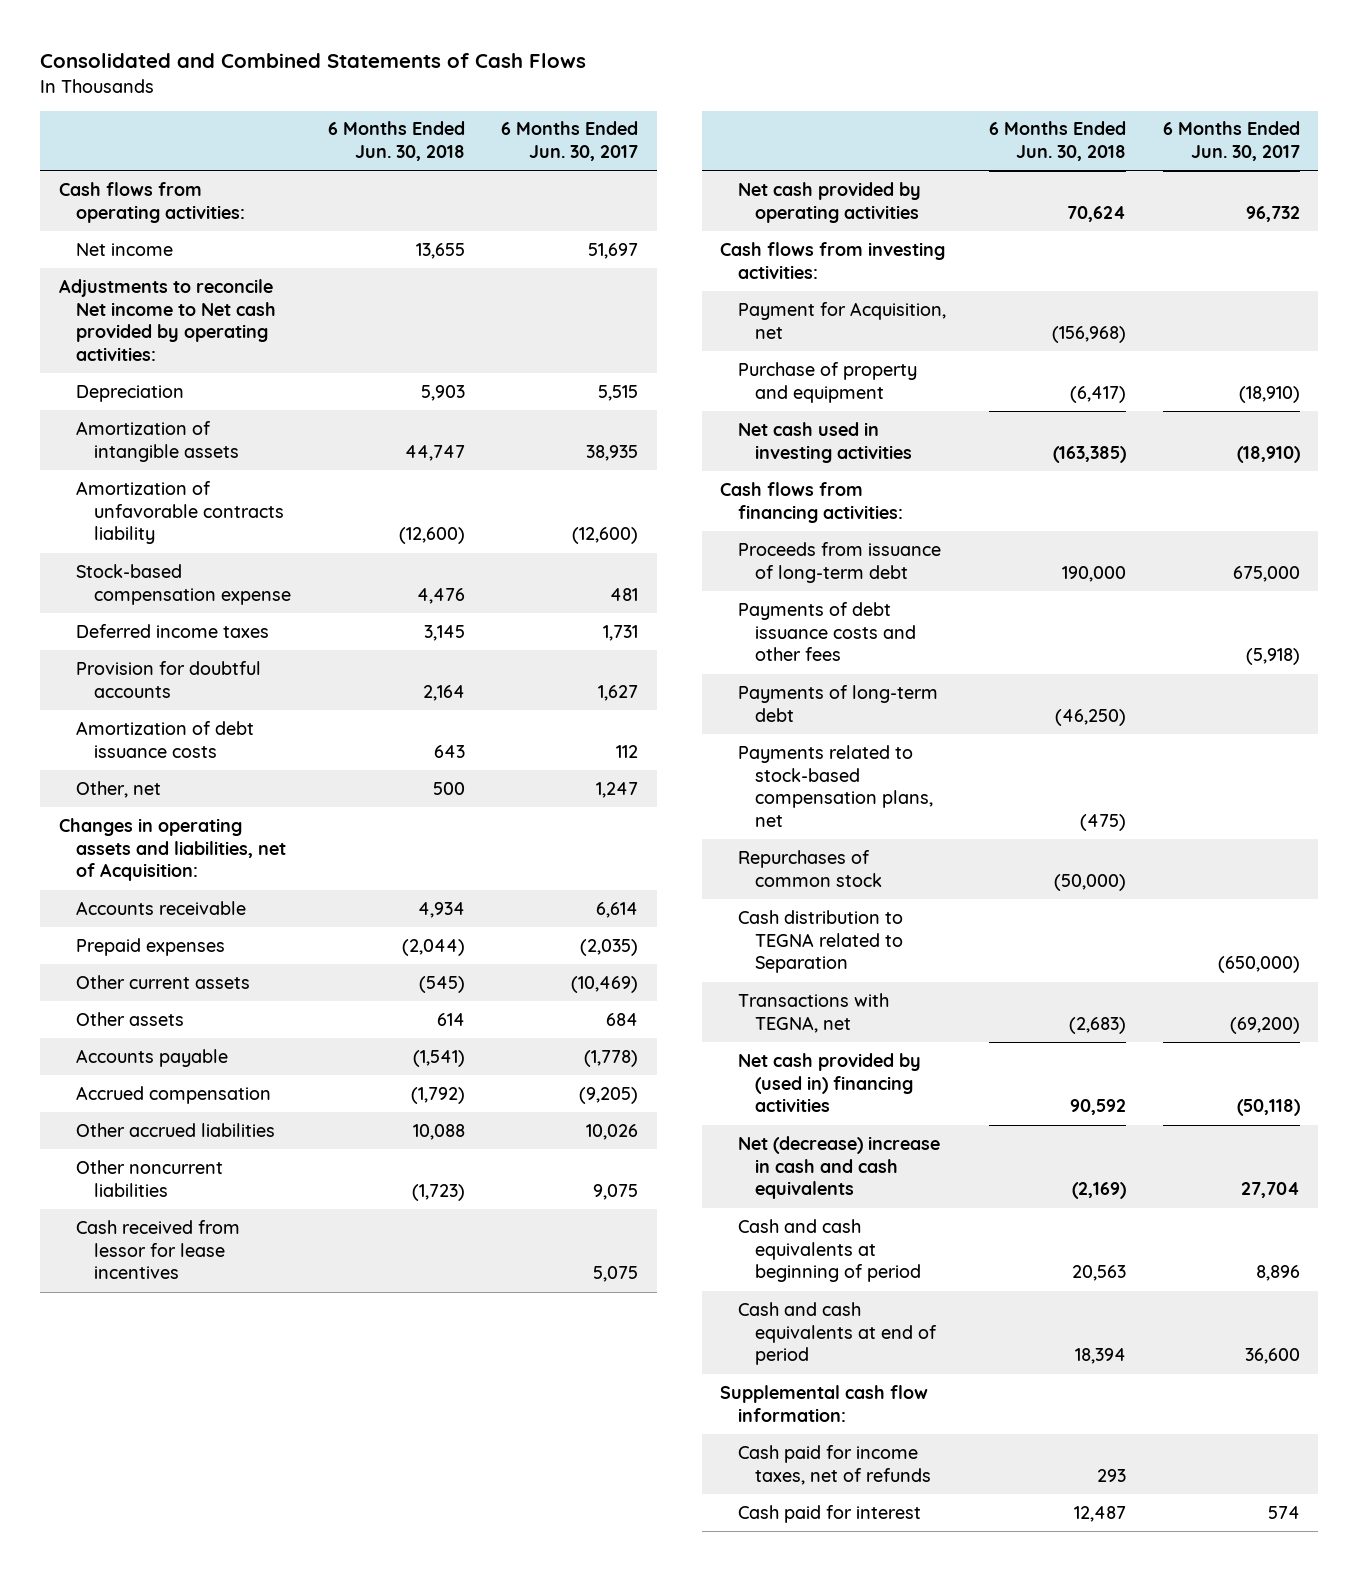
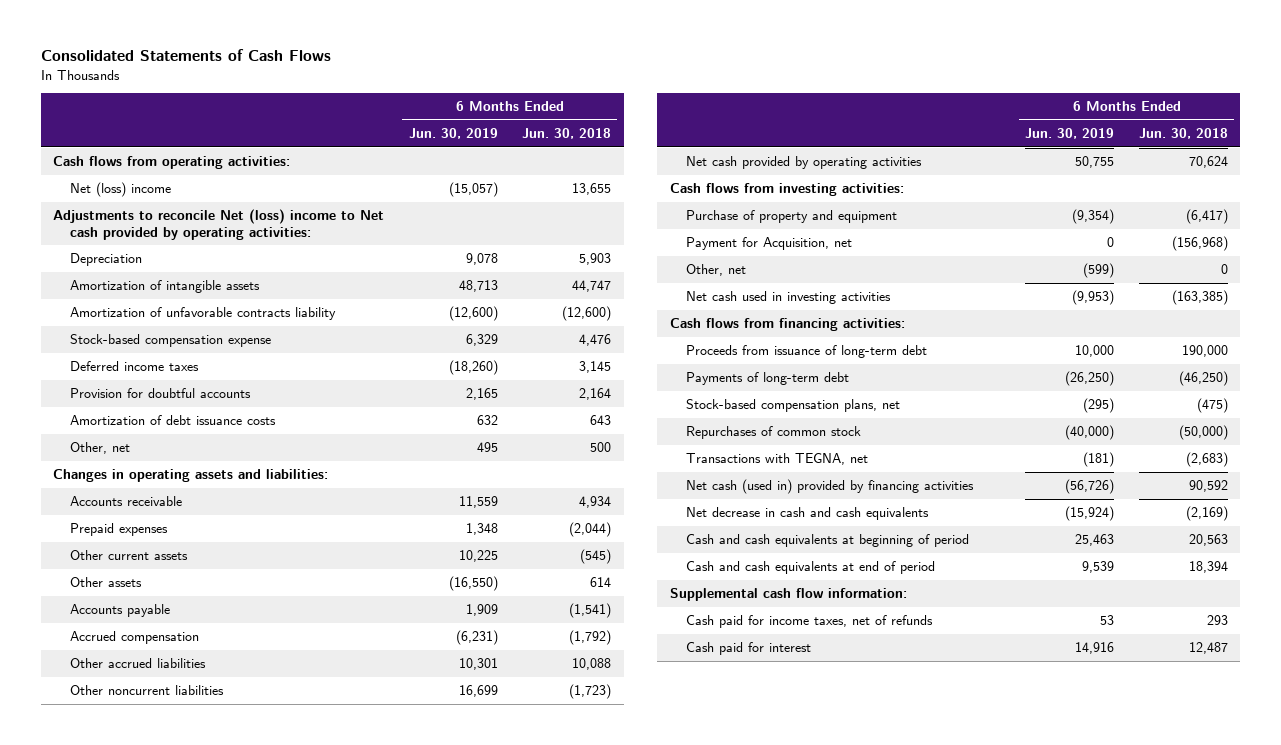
- Consolidated and Combined Statements of Cash Flows
+ Consolidated Statements of Cash Flows
- | 6 Months Ended Jun. 30, 2018 | 6 Months Ended Jun. 30, 2017
+ | 6 Months Ended Jun. 30, 2019 | 6 Months Ended Jun. 30, 2018
- Net income | 13,655 | 51,697
- Adjustments to reconcile Net income to Net cash provided by operating activities:
+ Net (loss) income | (15,057) | 13,655
+ Adjustments to reconcile Net (loss) income to Net cash provided by operating activities:
- Changes in operating assets and liabilities, net of Acquisition:
+ Changes in operating assets and liabilities:
- Cash received from lessor for lease incentives | | 5,075
moved down: Payment for Acquisition, net | 0 | (156,968)
+ Other, net | (599) | 0
- Payments of debt issuance costs and other fees | | (5,918)
- Payments related to stock-based compensation plans, net | (475) |
+ Stock-based compensation plans, net | (295) | (475)
- Cash distribution to TEGNA related to Separation | | (650,000)
- Net cash provided by (used in) financing activities | 90,592 | (50,118)
- Net (decrease) increase in cash and cash equivalents | (2,169) | 27,704
+ Net cash (used in) provided by financing activities | (56,726) | 90,592
+ Net decrease in cash and cash equivalents | (15,924) | (2,169)

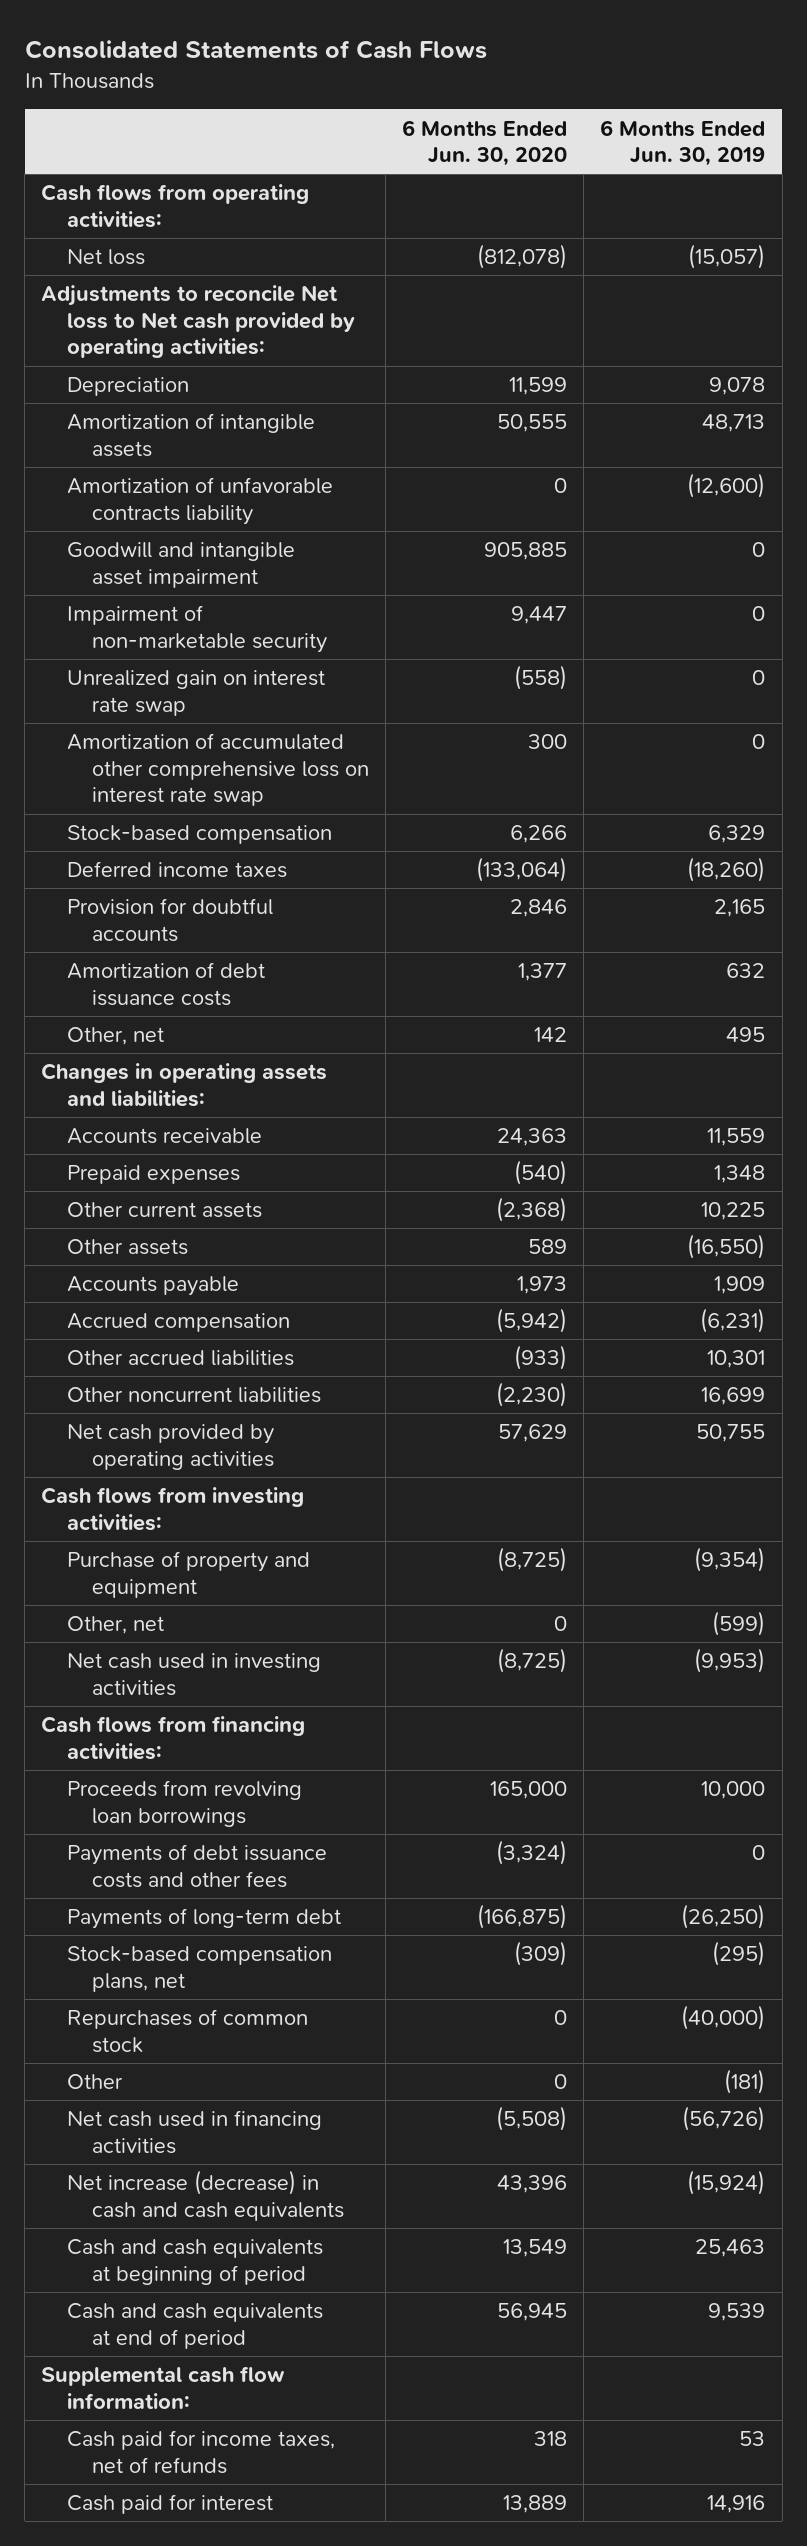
- | 6 Months Ended Jun. 30, 2019 | 6 Months Ended Jun. 30, 2018
+ | 6 Months Ended Jun. 30, 2020 | 6 Months Ended Jun. 30, 2019
- Net (loss) income | (15,057) | 13,655
- Adjustments to reconcile Net (loss) income to Net cash provided by operating activities:
+ Net loss | (812,078) | (15,057)
+ Adjustments to reconcile Net loss to Net cash provided by operating activities:
- Stock-based compensation expense | 6,329 | 4,476
+ Goodwill and intangible asset impairment | 905,885 | 0
+ Impairment of non-marketable security | 9,447 | 0
+ Unrealized gain on interest rate swap | (558) | 0
+ Amortization of accumulated other comprehensive loss on interest rate swap | 300 | 0
+ Stock-based compensation | 6,266 | 6,329
- Payment for Acquisition, net | 0 | (156,968)
- Proceeds from issuance of long-term debt | 10,000 | 190,000
+ Proceeds from revolving loan borrowings | 165,000 | 10,000
+ Payments of debt issuance costs and other fees | (3,324) | 0
- Transactions with TEGNA, net | (181) | (2,683)
- Net cash (used in) provided by financing activities | (56,726) | 90,592
- Net decrease in cash and cash equivalents | (15,924) | (2,169)
+ Other | 0 | (181)
+ Net cash used in financing activities | (5,508) | (56,726)
+ Net increase (decrease) in cash and cash equivalents | 43,396 | (15,924)

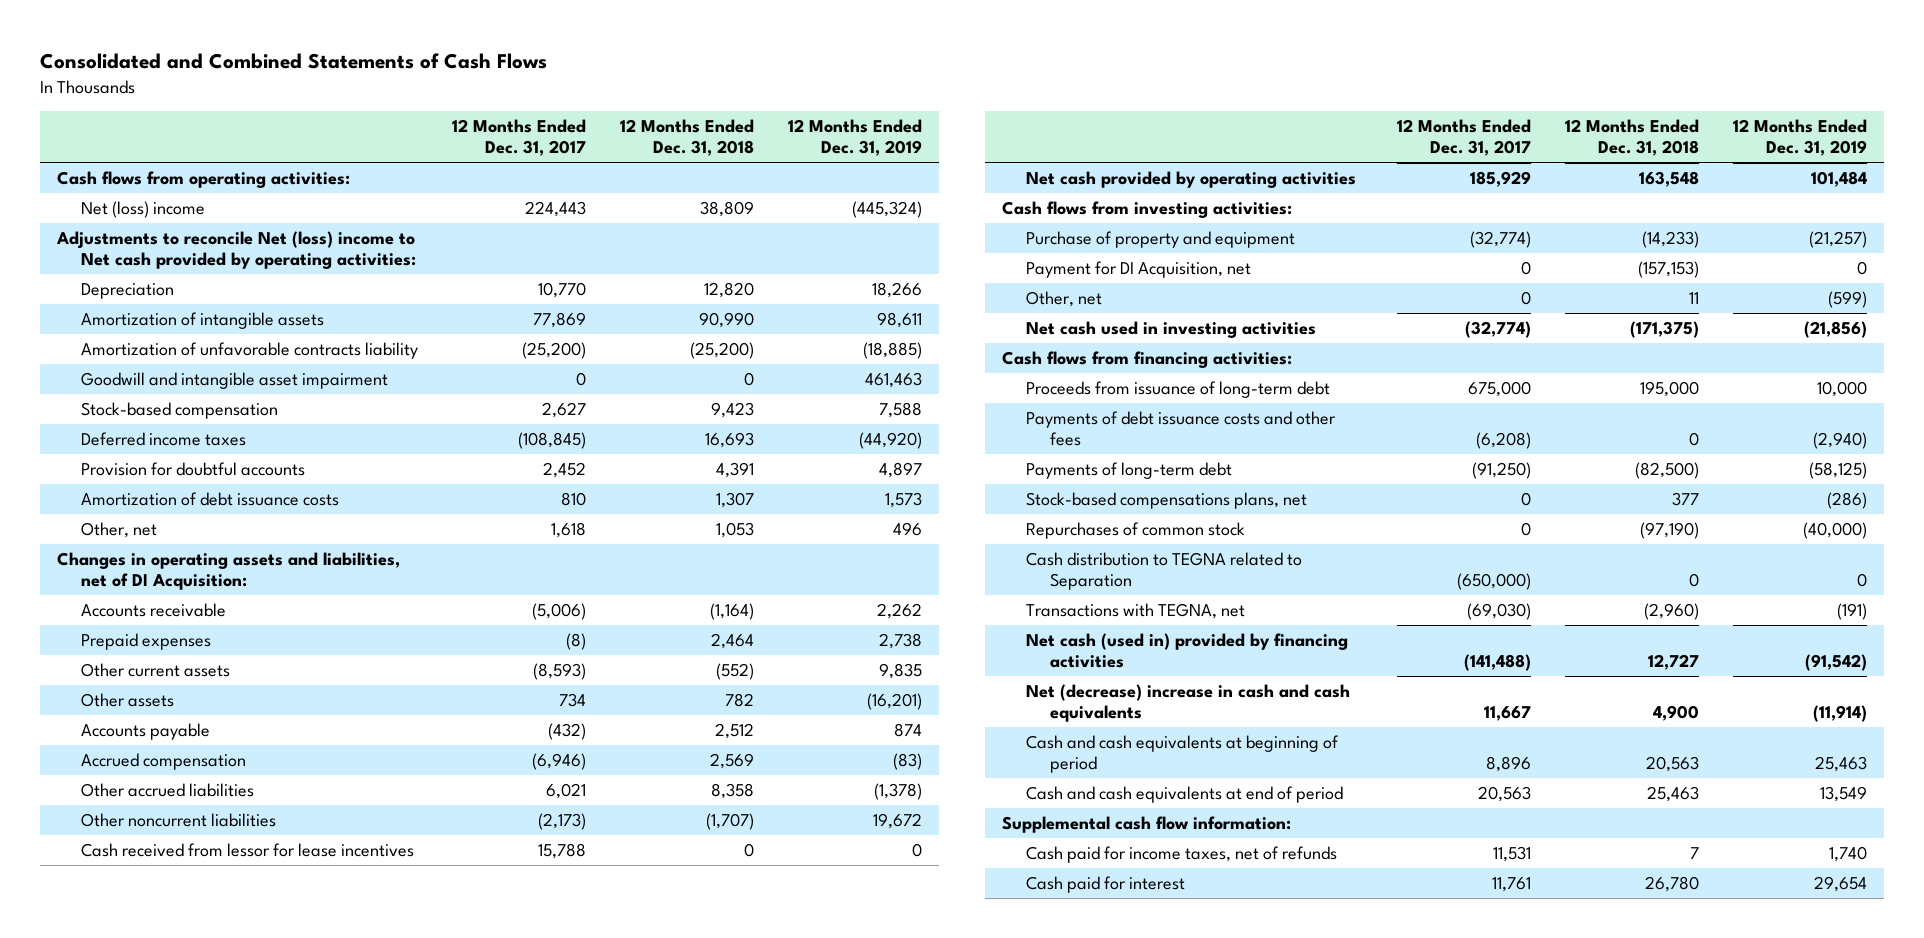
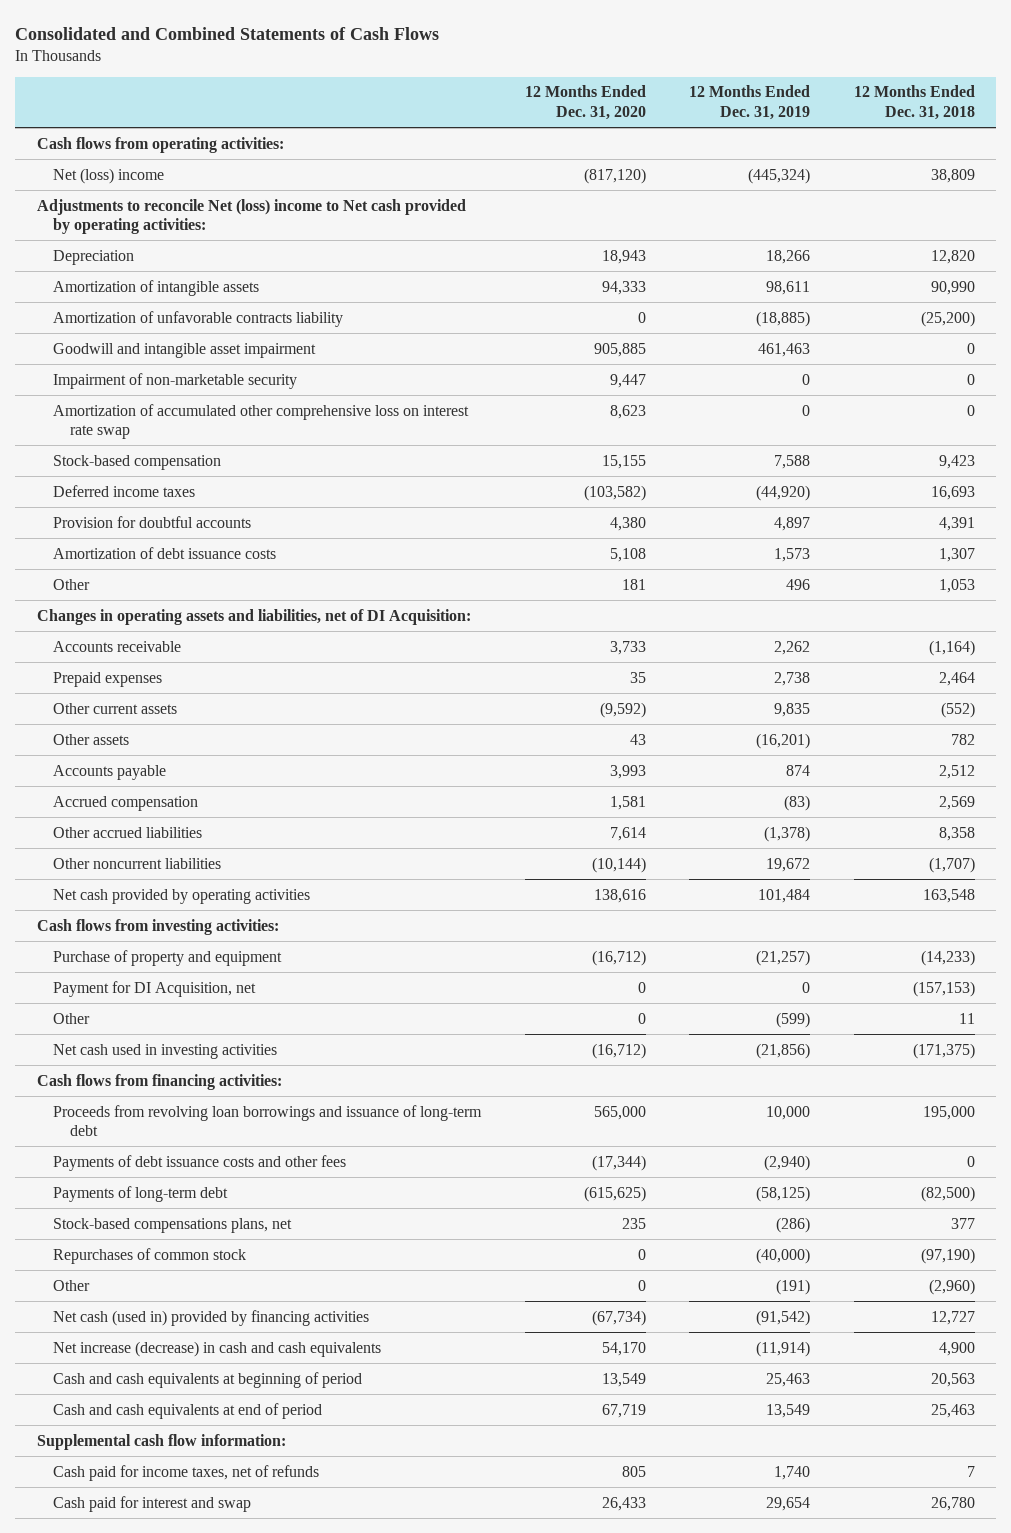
- | 12 Months Ended Dec. 31, 2017 | 12 Months Ended Dec. 31, 2018 | 12 Months Ended Dec. 31, 2019
+ | 12 Months Ended Dec. 31, 2020 | 12 Months Ended Dec. 31, 2019 | 12 Months Ended Dec. 31, 2018
+ Impairment of non-marketable security | 9,447 | 0 | 0
+ Amortization of accumulated other comprehensive loss on interest rate swap | 8,623 | 0 | 0
- Other, net | 1,618 | 1,053 | 496
+ Other | 181 | 496 | 1,053
- Cash received from lessor for lease incentives | 15,788 | 0 | 0
- Other, net | 0 | 11 | (599)
+ Other | 0 | (599) | 11
- Proceeds from issuance of long-term debt | 675,000 | 195,000 | 10,000
+ Proceeds from revolving loan borrowings and issuance of long-term debt | 565,000 | 10,000 | 195,000
- Cash distribution to TEGNA related to Separation | (650,000) | 0 | 0
- Transactions with TEGNA, net | (69,030) | (2,960) | (191)
+ Other | 0 | (191) | (2,960)
- Net (decrease) increase in cash and cash equivalents | 11,667 | 4,900 | (11,914)
+ Net increase (decrease) in cash and cash equivalents | 54,170 | (11,914) | 4,900
- Cash paid for interest | 11,761 | 26,780 | 29,654
+ Cash paid for interest and swap | 26,433 | 29,654 | 26,780

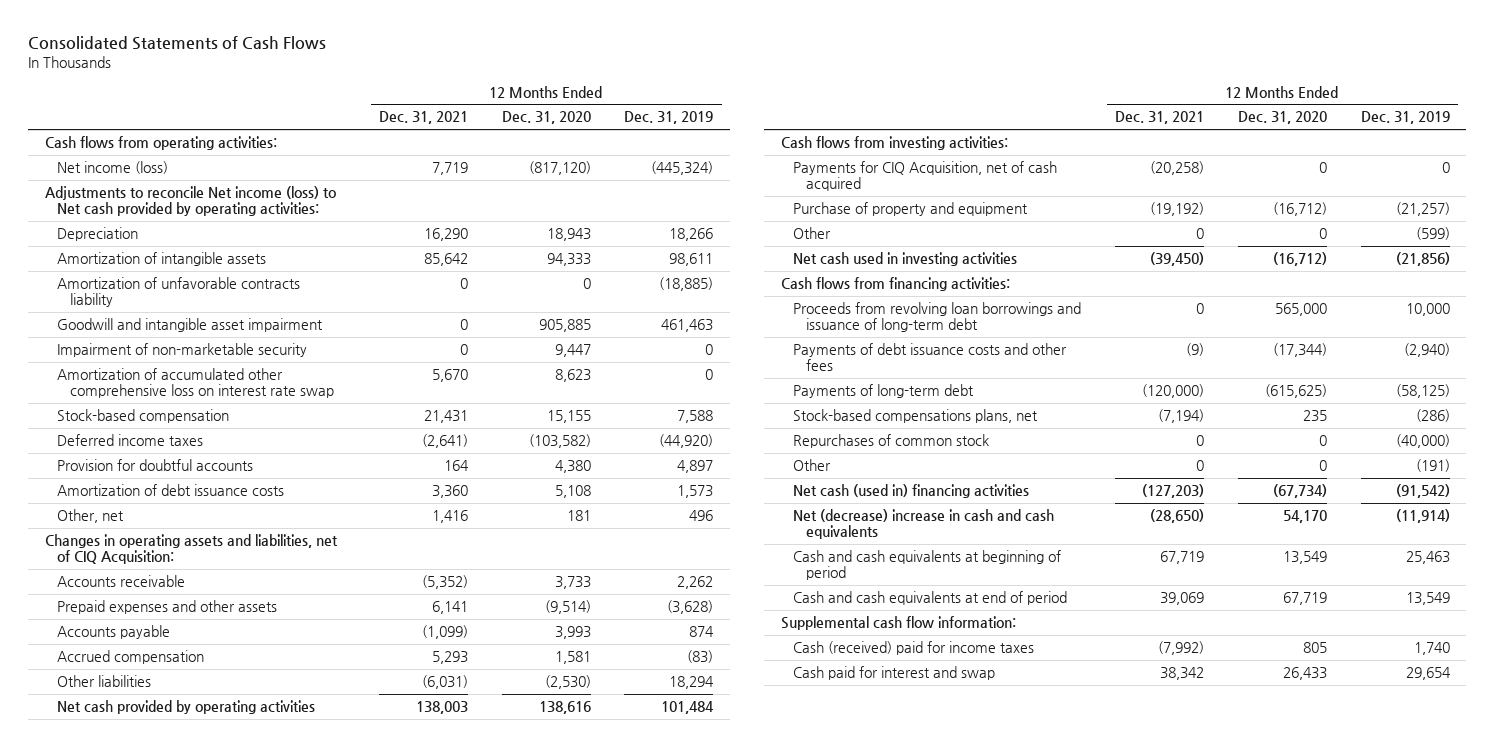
- Consolidated and Combined Statements of Cash Flows
+ Consolidated Statements of Cash Flows
- | 12 Months Ended Dec. 31, 2020 | 12 Months Ended Dec. 31, 2019 | 12 Months Ended Dec. 31, 2018
+ | 12 Months Ended Dec. 31, 2021 | 12 Months Ended Dec. 31, 2020 | 12 Months Ended Dec. 31, 2019
- Net (loss) income | (817,120) | (445,324) | 38,809
- Adjustments to reconcile Net (loss) income to Net cash provided by operating activities:
+ Net income (loss) | 7,719 | (817,120) | (445,324)
+ Adjustments to reconcile Net income (loss) to Net cash provided by operating activities:
- Other | 181 | 496 | 1,053
- Changes in operating assets and liabilities, net of DI Acquisition:
+ Other, net | 1,416 | 181 | 496
+ Changes in operating assets and liabilities, net of CIQ Acquisition:
- Prepaid expenses | 35 | 2,738 | 2,464
- Other current assets | (9,592) | 9,835 | (552)
- Other assets | 43 | (16,201) | 782
+ Prepaid expenses and other assets | 6,141 | (9,514) | (3,628)
- Other accrued liabilities | 7,614 | (1,378) | 8,358
- Other noncurrent liabilities | (10,144) | 19,672 | (1,707)
+ Other liabilities | (6,031) | (2,530) | 18,294
+ Payments for CIQ Acquisition, net of cash acquired | (20,258) | 0 | 0
- Payment for DI Acquisition, net | 0 | 0 | (157,153)
- Net cash (used in) provided by financing activities | (67,734) | (91,542) | 12,727
- Net increase (decrease) in cash and cash equivalents | 54,170 | (11,914) | 4,900
+ Net cash (used in) financing activities | (127,203) | (67,734) | (91,542)
+ Net (decrease) increase in cash and cash equivalents | (28,650) | 54,170 | (11,914)
- Cash paid for income taxes, net of refunds | 805 | 1,740 | 7
+ Cash (received) paid for income taxes | (7,992) | 805 | 1,740

